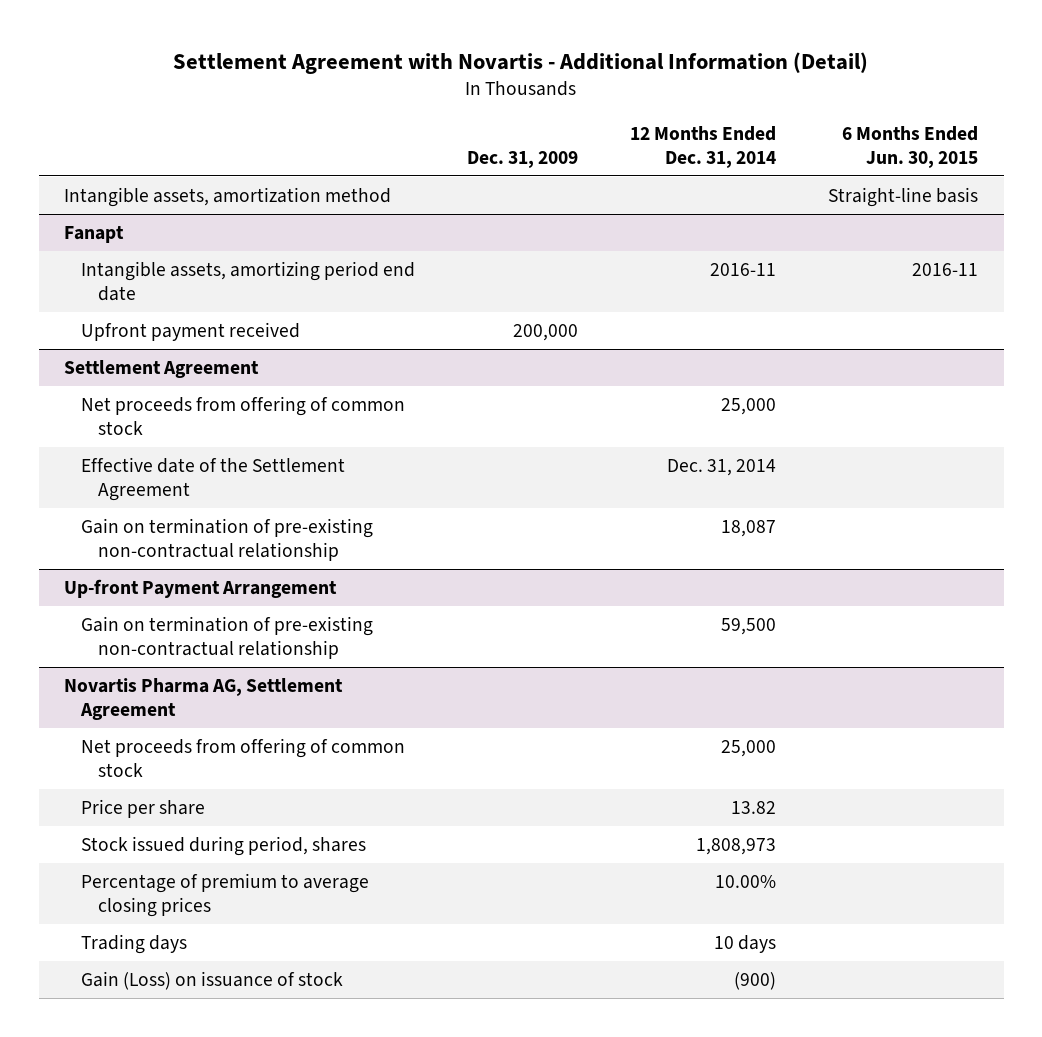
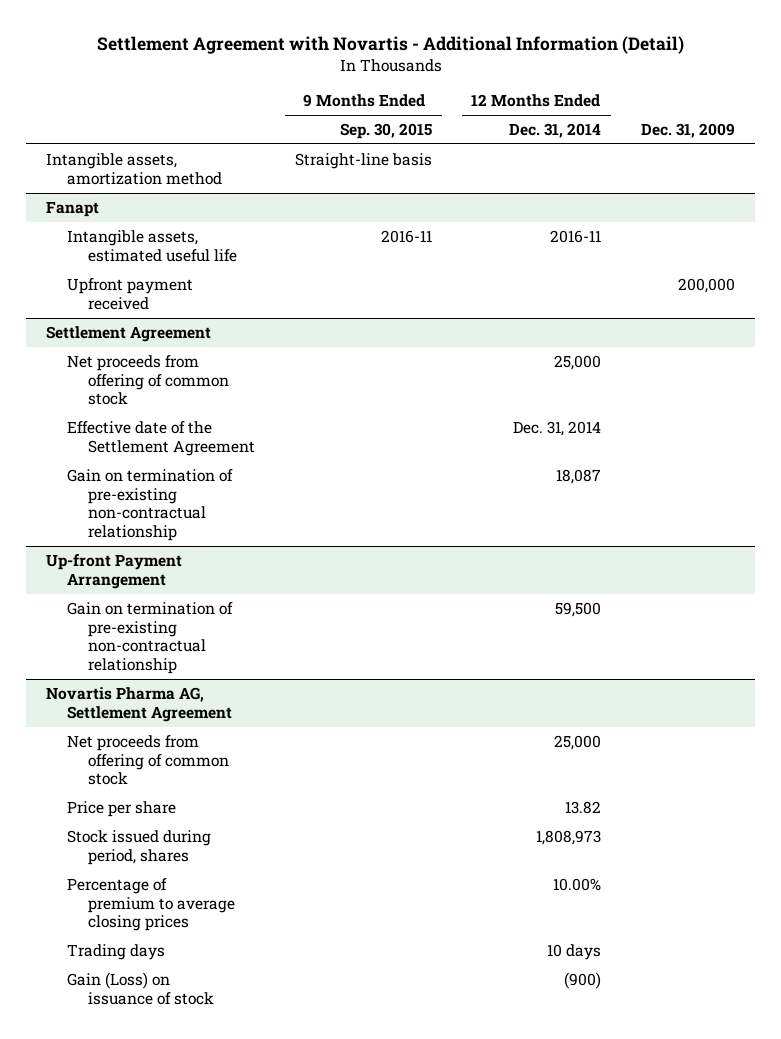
- | Dec. 31, 2009 | 12 Months Ended Dec. 31, 2014 | 6 Months Ended Jun. 30, 2015
+ | 9 Months Ended Sep. 30, 2015 | 12 Months Ended Dec. 31, 2014 | Dec. 31, 2009
@ Fanapt
- Intangible assets, amortizing period end date | | 2016-11 | 2016-11
+ Intangible assets, estimated useful life | 2016-11 | 2016-11 |

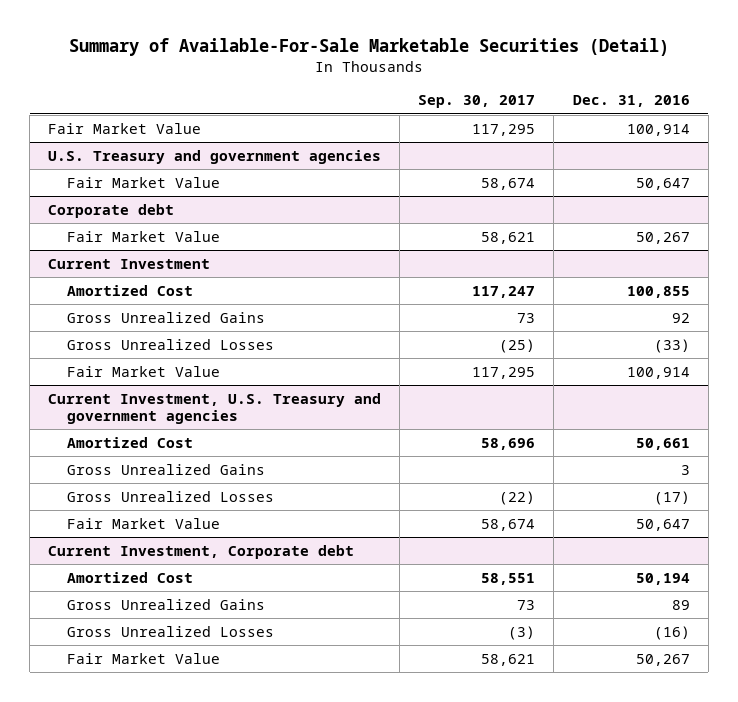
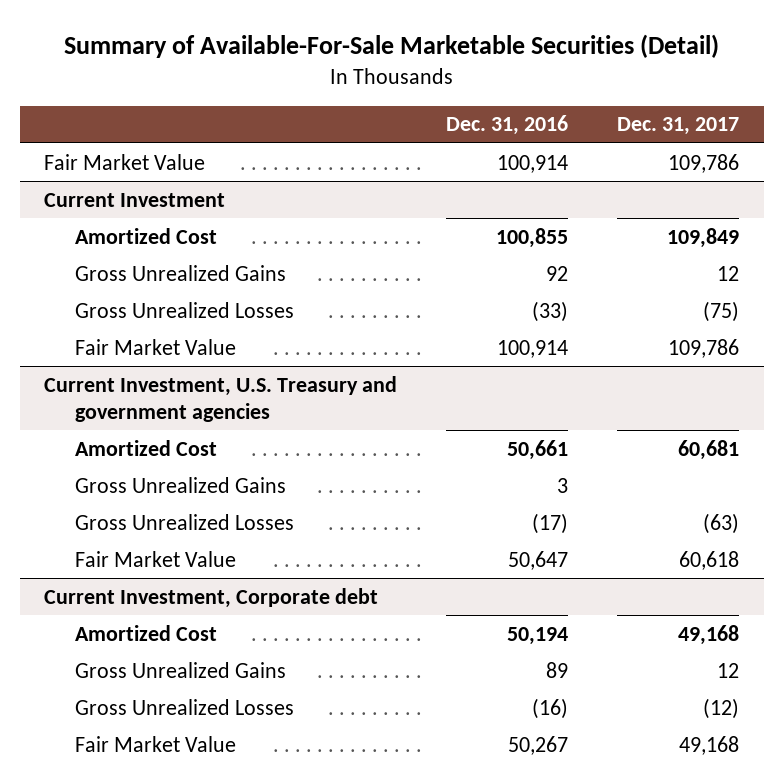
- | Sep. 30, 2017 | Dec. 31, 2016
+ | Dec. 31, 2016 | Dec. 31, 2017
- U.S. Treasury and government agencies
- Fair Market Value | 58,674 | 50,647
- Corporate debt
- Fair Market Value | 58,621 | 50,267

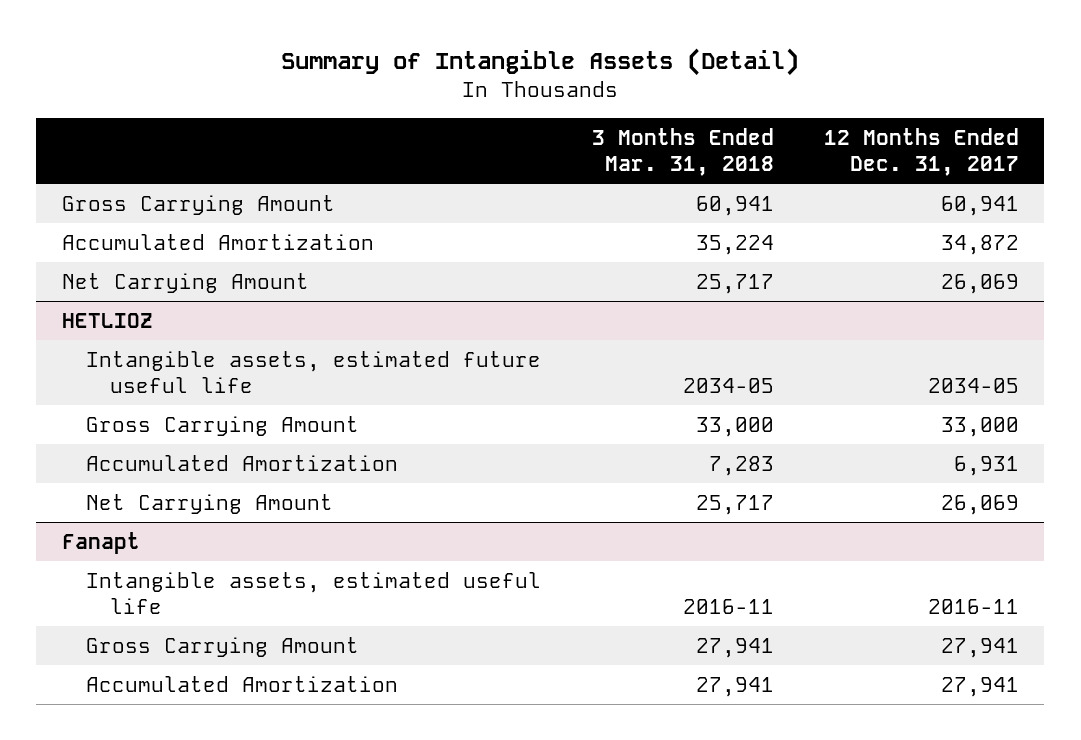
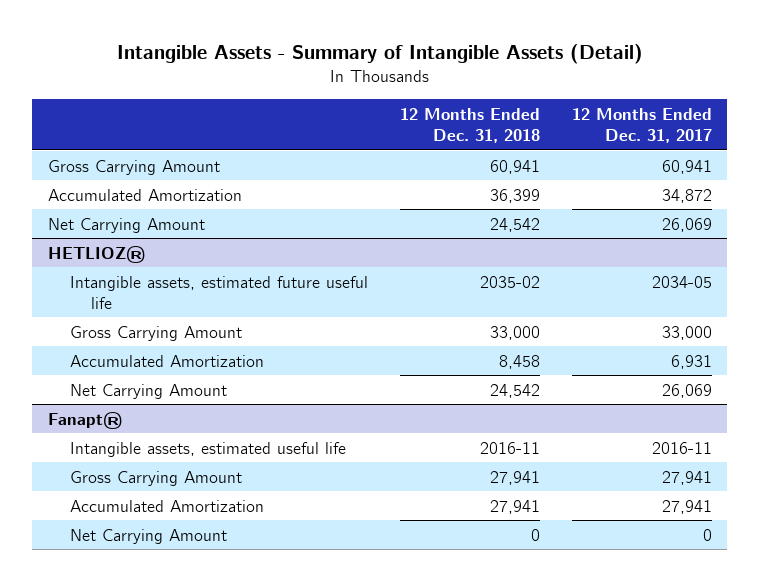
- Summary of Intangible Assets (Detail)
+ Intangible Assets - Summary of Intangible Assets (Detail)
- | 3 Months Ended Mar. 31, 2018 | 12 Months Ended Dec. 31, 2017
+ | 12 Months Ended Dec. 31, 2018 | 12 Months Ended Dec. 31, 2017
- HETLIOZ
+ HETLIOZ®
- Fanapt
+ Fanapt®
+ Net Carrying Amount | 0 | 0

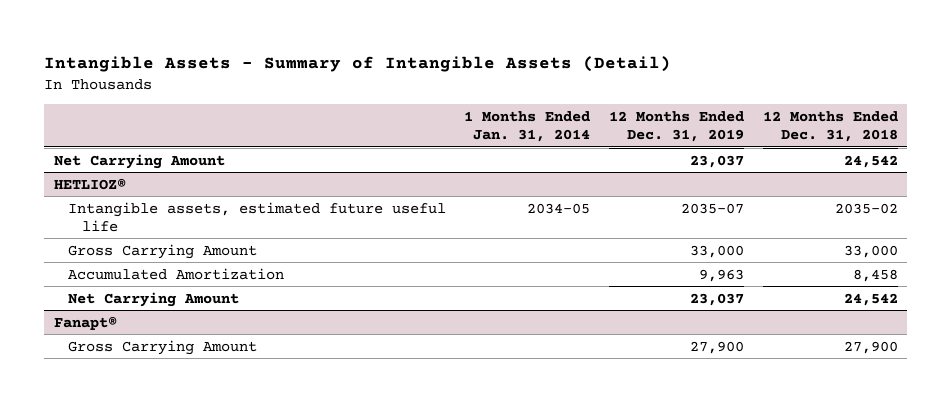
- | 12 Months Ended Dec. 31, 2018 | 12 Months Ended Dec. 31, 2017
+ | 1 Months Ended Jan. 31, 2014 | 12 Months Ended Dec. 31, 2019 | 12 Months Ended Dec. 31, 2018
- Gross Carrying Amount | 60,941 | 60,941
- Accumulated Amortization | 36,399 | 34,872
@ Fanapt®
- Intangible assets, estimated useful life | 2016-11 | 2016-11
- Gross Carrying Amount | 27,941 | 27,941
- Accumulated Amortization | 27,941 | 27,941
- Net Carrying Amount | 0 | 0
+ Gross Carrying Amount | | 27,900 | 27,900

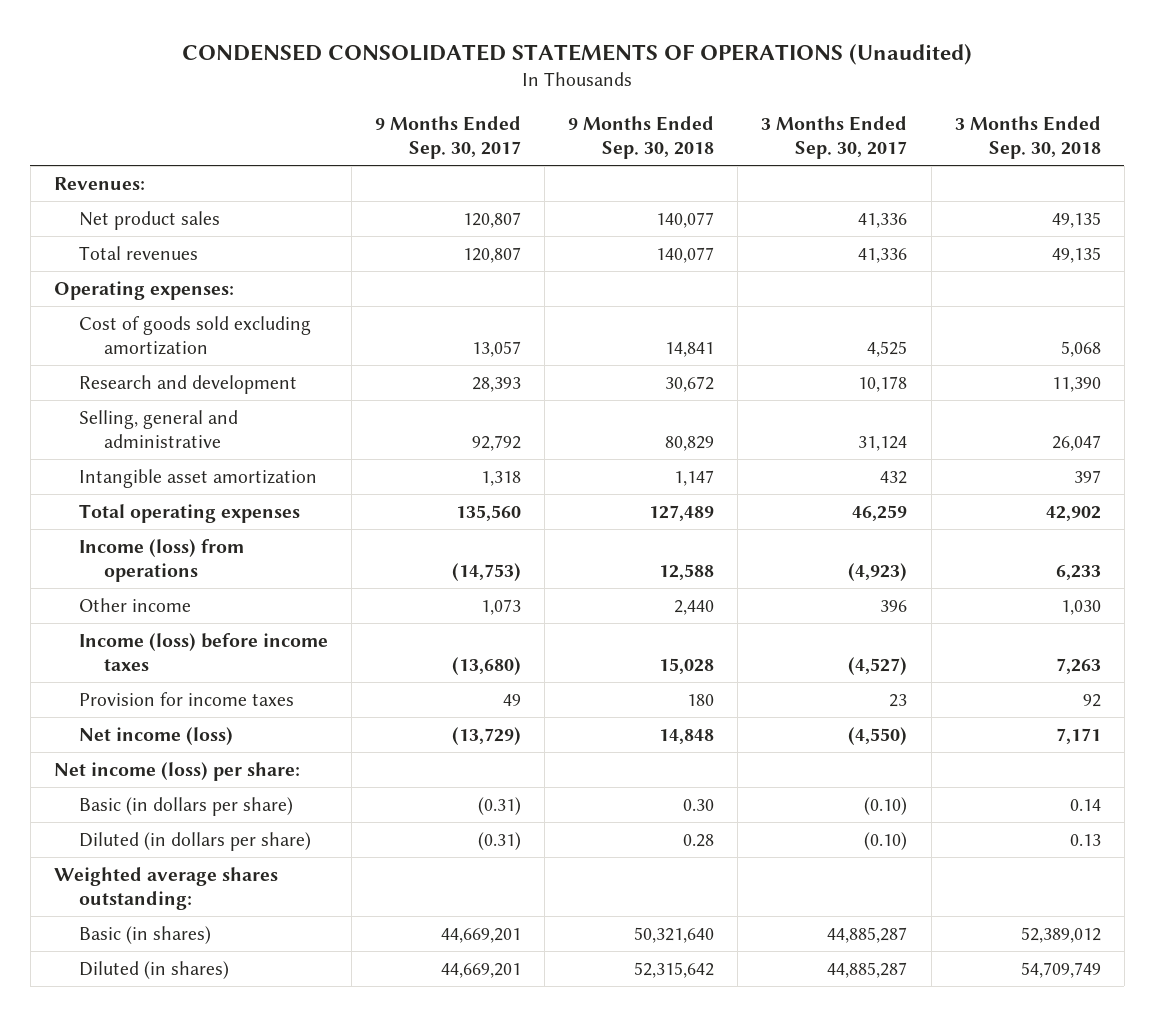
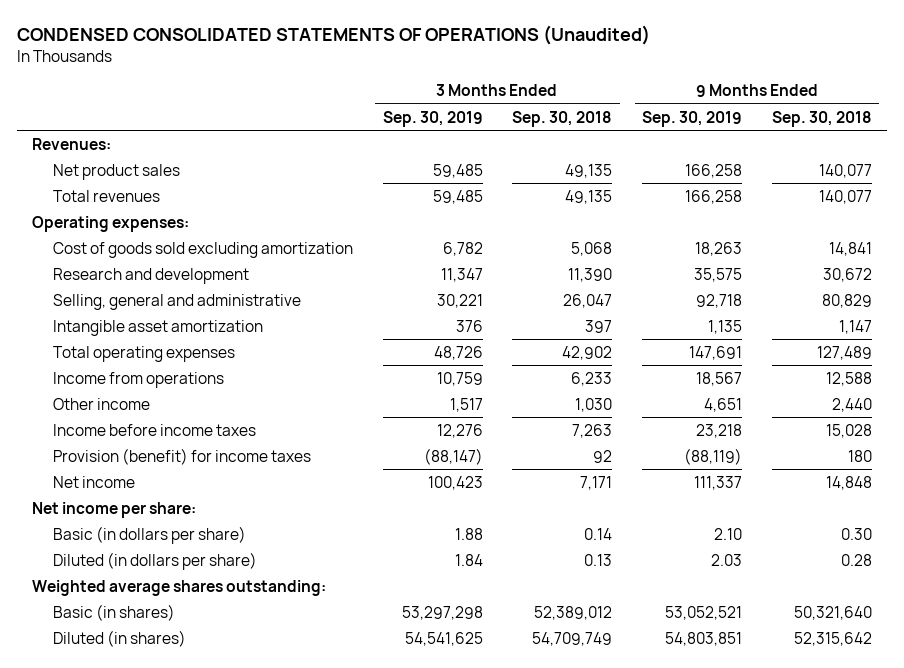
- | 9 Months Ended Sep. 30, 2017 | 9 Months Ended Sep. 30, 2018 | 3 Months Ended Sep. 30, 2017 | 3 Months Ended Sep. 30, 2018
+ | 3 Months Ended Sep. 30, 2019 | 3 Months Ended Sep. 30, 2018 | 9 Months Ended Sep. 30, 2019 | 9 Months Ended Sep. 30, 2018
- Income (loss) from operations | (14,753) | 12,588 | (4,923) | 6,233
+ Income from operations | 10,759 | 6,233 | 18,567 | 12,588
- Income (loss) before income taxes | (13,680) | 15,028 | (4,527) | 7,263
- Provision for income taxes | 49 | 180 | 23 | 92
- Net income (loss) | (13,729) | 14,848 | (4,550) | 7,171
- Net income (loss) per share:
+ Income before income taxes | 12,276 | 7,263 | 23,218 | 15,028
+ Provision (benefit) for income taxes | (88,147) | 92 | (88,119) | 180
+ Net income | 100,423 | 7,171 | 111,337 | 14,848
+ Net income per share:

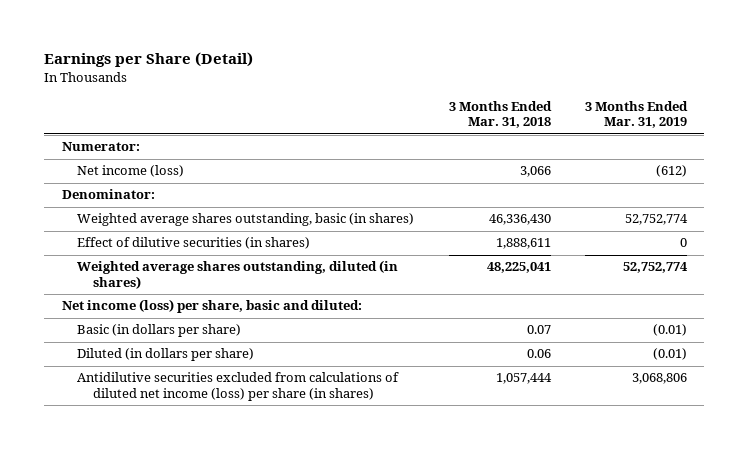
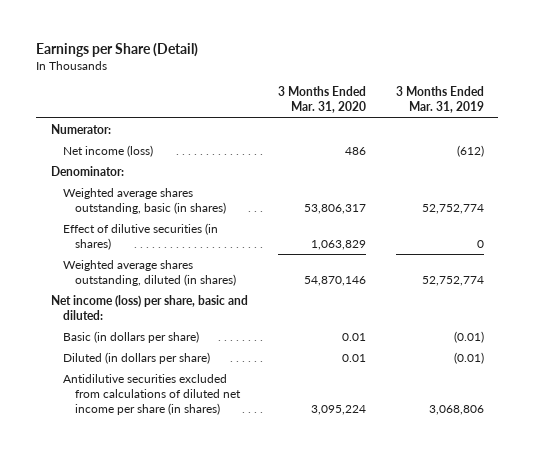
- | 3 Months Ended Mar. 31, 2018 | 3 Months Ended Mar. 31, 2019
+ | 3 Months Ended Mar. 31, 2020 | 3 Months Ended Mar. 31, 2019
- Antidilutive securities excluded from calculations of diluted net income (loss) per share (in shares) | 1,057,444 | 3,068,806
+ Antidilutive securities excluded from calculations of diluted net income per share (in shares) | 3,095,224 | 3,068,806

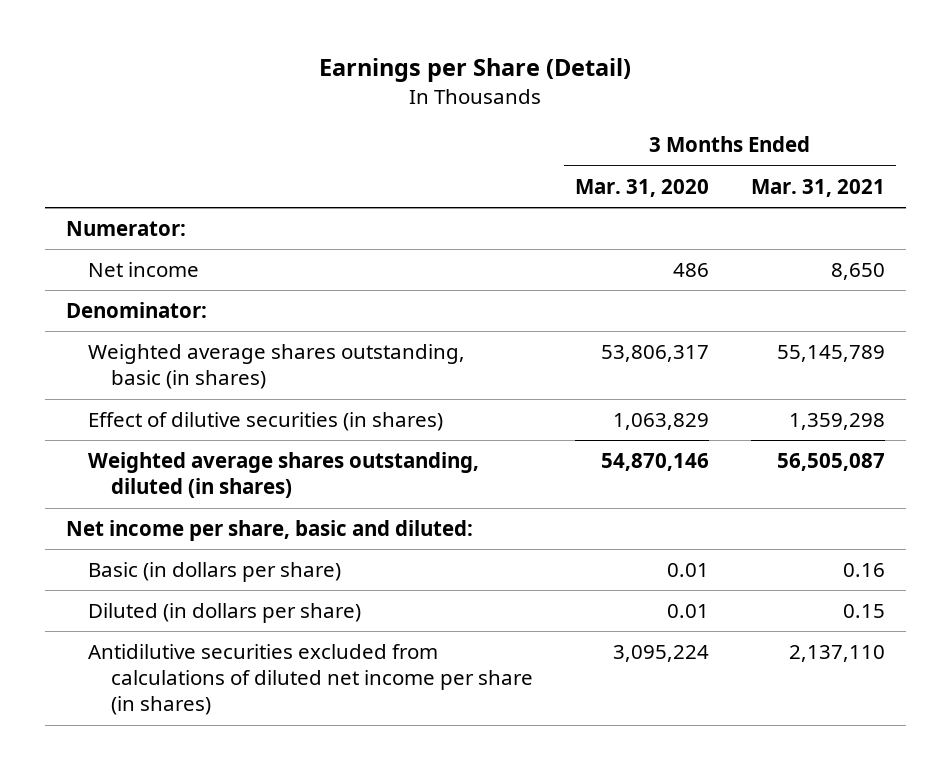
- | 3 Months Ended Mar. 31, 2020 | 3 Months Ended Mar. 31, 2019
+ | 3 Months Ended Mar. 31, 2020 | 3 Months Ended Mar. 31, 2021
- Net income (loss) | 486 | (612)
+ Net income | 486 | 8,650
- Net income (loss) per share, basic and diluted:
+ Net income per share, basic and diluted:

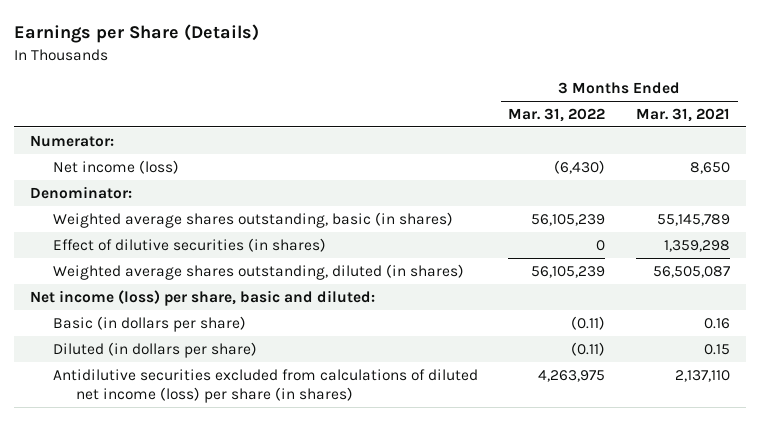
- Earnings per Share (Detail)
+ Earnings per Share (Details)
- | 3 Months Ended Mar. 31, 2020 | 3 Months Ended Mar. 31, 2021
+ | 3 Months Ended Mar. 31, 2022 | 3 Months Ended Mar. 31, 2021
- Net income | 486 | 8,650
+ Net income (loss) | (6,430) | 8,650
- Net income per share, basic and diluted:
+ Net income (loss) per share, basic and diluted:
- Antidilutive securities excluded from calculations of diluted net income per share (in shares) | 3,095,224 | 2,137,110
+ Antidilutive securities excluded from calculations of diluted net income (loss) per share (in shares) | 4,263,975 | 2,137,110

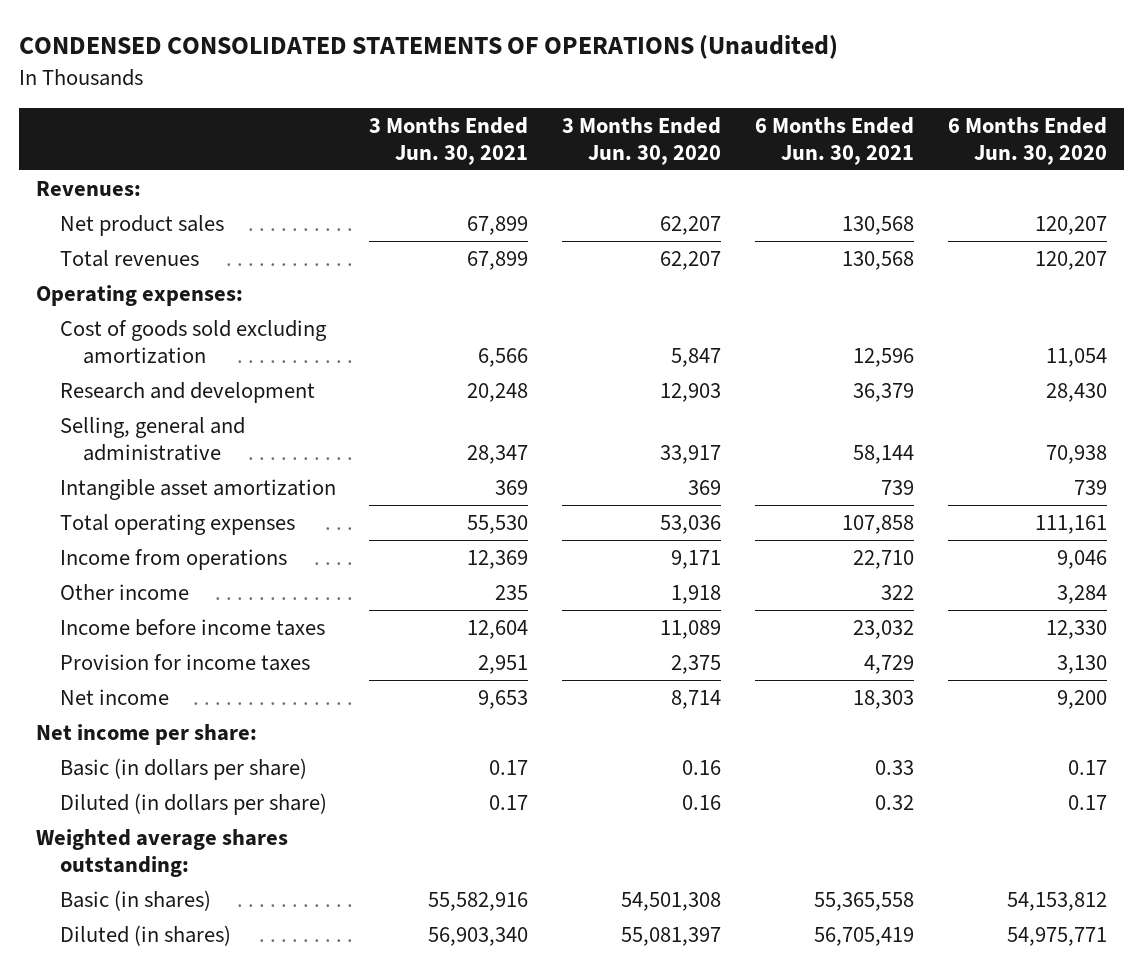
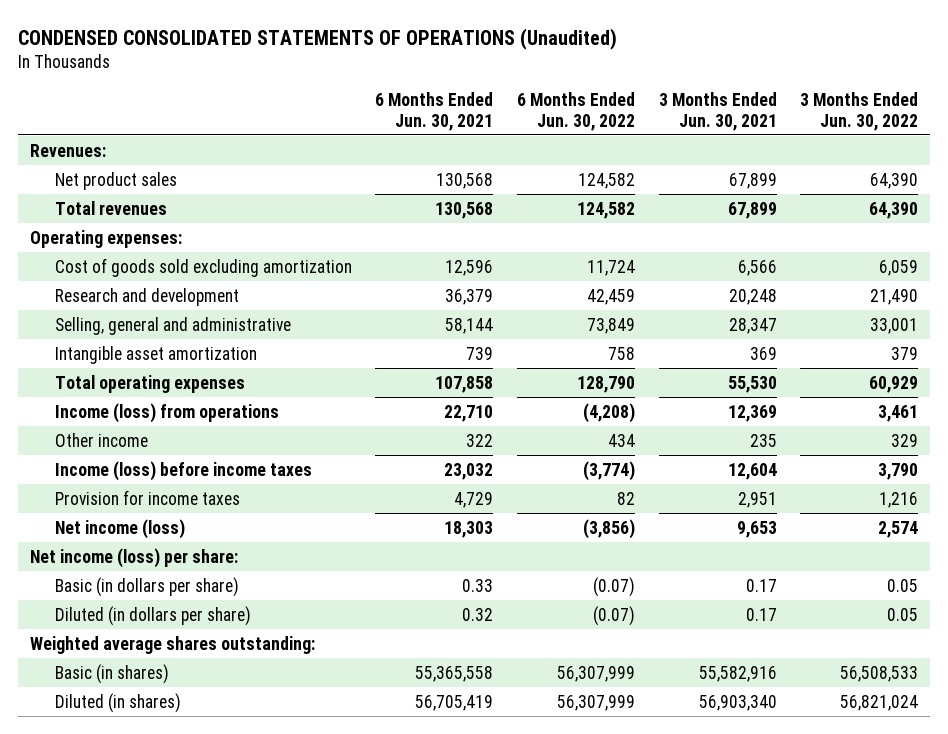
- | 3 Months Ended Jun. 30, 2021 | 3 Months Ended Jun. 30, 2020 | 6 Months Ended Jun. 30, 2021 | 6 Months Ended Jun. 30, 2020
+ | 6 Months Ended Jun. 30, 2021 | 6 Months Ended Jun. 30, 2022 | 3 Months Ended Jun. 30, 2021 | 3 Months Ended Jun. 30, 2022
- Income from operations | 12,369 | 9,171 | 22,710 | 9,046
+ Income (loss) from operations | 22,710 | (4,208) | 12,369 | 3,461
- Income before income taxes | 12,604 | 11,089 | 23,032 | 12,330
+ Income (loss) before income taxes | 23,032 | (3,774) | 12,604 | 3,790
- Net income | 9,653 | 8,714 | 18,303 | 9,200
- Net income per share:
+ Net income (loss) | 18,303 | (3,856) | 9,653 | 2,574
+ Net income (loss) per share:

